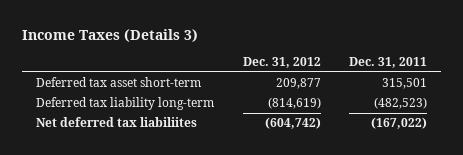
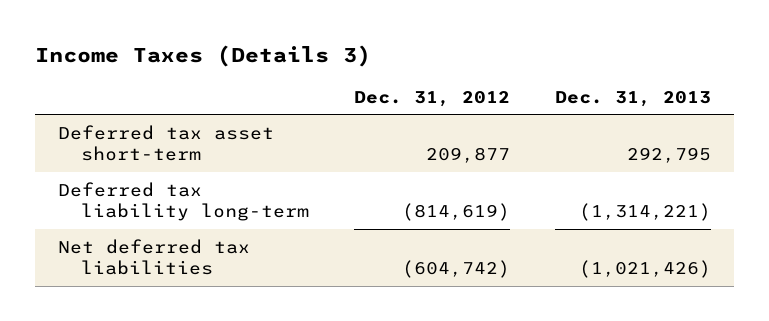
- | Dec. 31, 2012 | Dec. 31, 2011
+ | Dec. 31, 2012 | Dec. 31, 2013
- Net deferred tax liabiliites | (604,742) | (167,022)
+ Net deferred tax liabilities | (604,742) | (1,021,426)

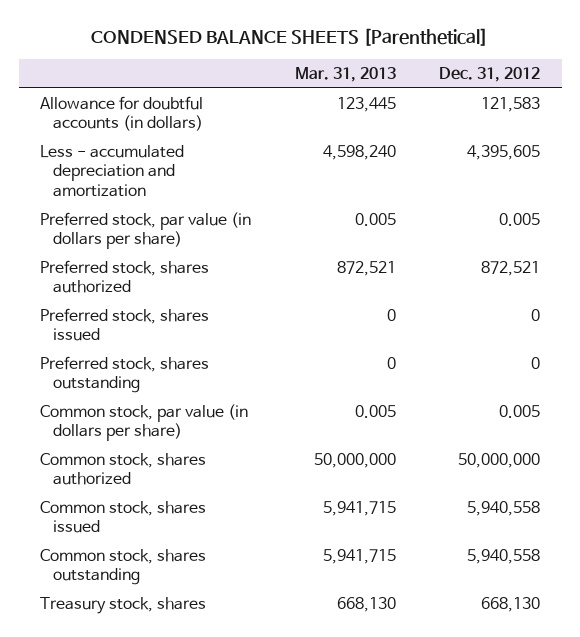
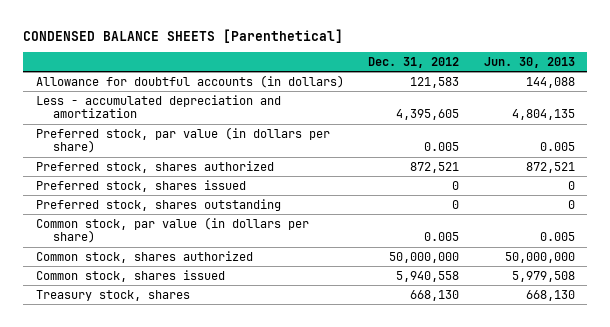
- | Mar. 31, 2013 | Dec. 31, 2012
+ | Dec. 31, 2012 | Jun. 30, 2013
- Common stock, shares outstanding | 5,941,715 | 5,940,558

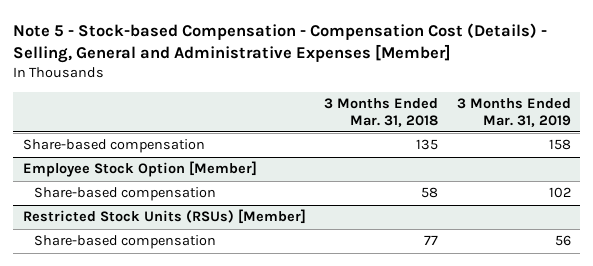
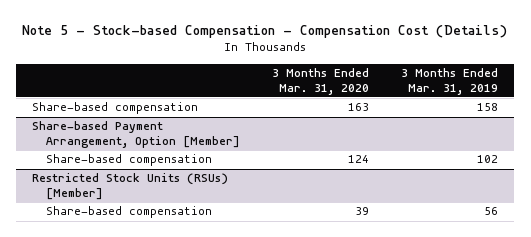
- Note 5 - Stock-based Compensation - Compensation Cost (Details) - Selling, General and Administrative Expenses [Member]
+ Note 5 - Stock-based Compensation - Compensation Cost (Details)
- | 3 Months Ended Mar. 31, 2018 | 3 Months Ended Mar. 31, 2019
+ | 3 Months Ended Mar. 31, 2020 | 3 Months Ended Mar. 31, 2019
- Employee Stock Option [Member]
+ Share-based Payment Arrangement, Option [Member]

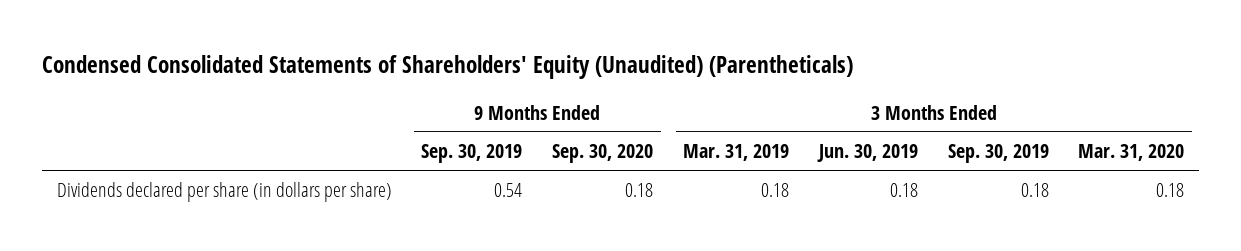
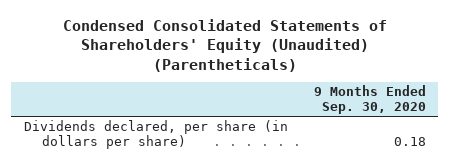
- | 9 Months Ended Sep. 30, 2019 | 9 Months Ended Sep. 30, 2020 | 3 Months Ended Mar. 31, 2019 | 3 Months Ended Jun. 30, 2019 | 3 Months Ended Sep. 30, 2019 | 3 Months Ended Mar. 31, 2020
+ | 9 Months Ended Sep. 30, 2020
- Dividends declared per share (in dollars per share) | 0.54 | 0.18 | 0.18 | 0.18 | 0.18 | 0.18
+ Dividends declared, per share (in dollars per share) | 0.18

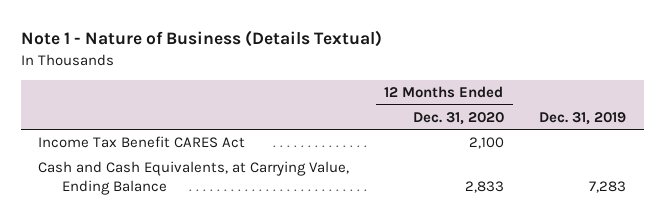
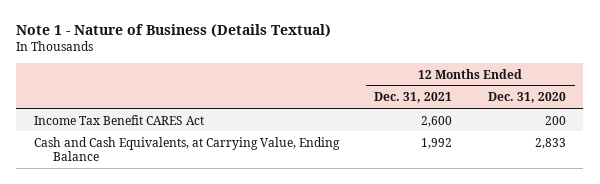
- | 12 Months Ended Dec. 31, 2020 | Dec. 31, 2019
+ | 12 Months Ended Dec. 31, 2021 | 12 Months Ended Dec. 31, 2020
- Income Tax Benefit CARES Act | 2,100 |
+ Income Tax Benefit CARES Act | 2,600 | 200

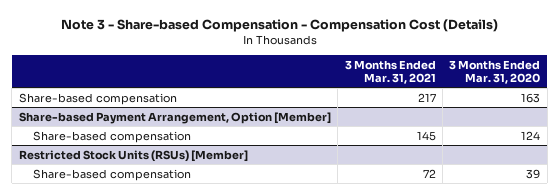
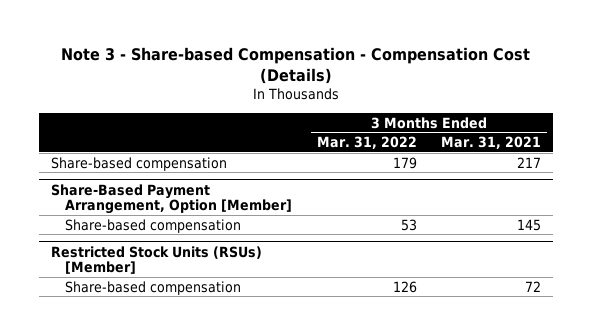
- | 3 Months Ended Mar. 31, 2021 | 3 Months Ended Mar. 31, 2020
+ | 3 Months Ended Mar. 31, 2022 | 3 Months Ended Mar. 31, 2021
- Share-based Payment Arrangement, Option [Member]
+ Share-Based Payment Arrangement, Option [Member]

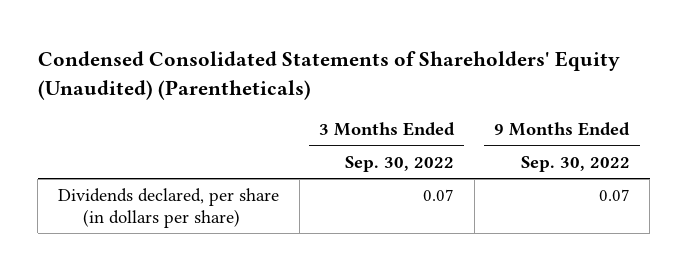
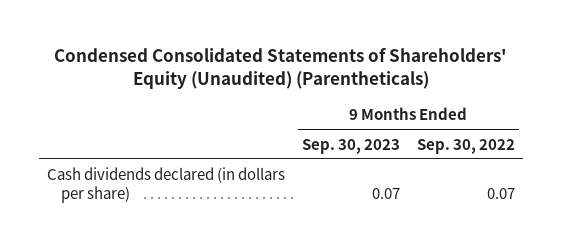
- | 3 Months Ended Sep. 30, 2022 | 9 Months Ended Sep. 30, 2022
+ | 9 Months Ended Sep. 30, 2023 | 9 Months Ended Sep. 30, 2022
- Dividends declared, per share (in dollars per share) | 0.07 | 0.07
+ Cash dividends declared (in dollars per share) | 0.07 | 0.07

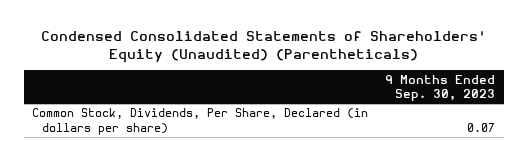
- | 9 Months Ended Sep. 30, 2023 | 9 Months Ended Sep. 30, 2022
+ | 9 Months Ended Sep. 30, 2023
- Cash dividends declared (in dollars per share) | 0.07 | 0.07
+ Common Stock, Dividends, Per Share, Declared (in dollars per share) | 0.07

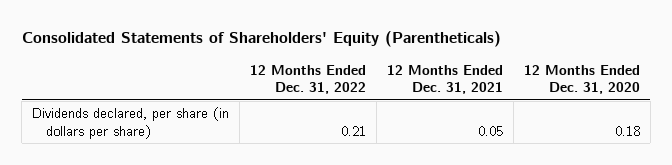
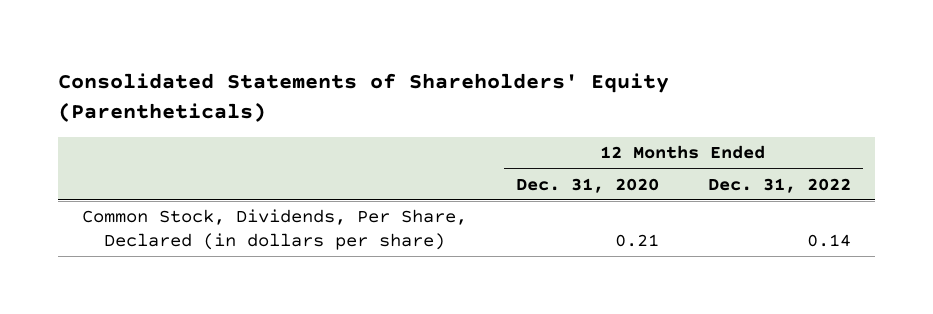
- | 12 Months Ended Dec. 31, 2022 | 12 Months Ended Dec. 31, 2021 | 12 Months Ended Dec. 31, 2020
+ | 12 Months Ended Dec. 31, 2020 | 12 Months Ended Dec. 31, 2022
- Dividends declared, per share (in dollars per share) | 0.21 | 0.05 | 0.18
+ Common Stock, Dividends, Per Share, Declared (in dollars per share) | 0.21 | 0.14

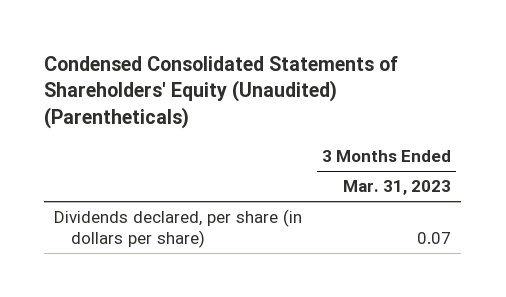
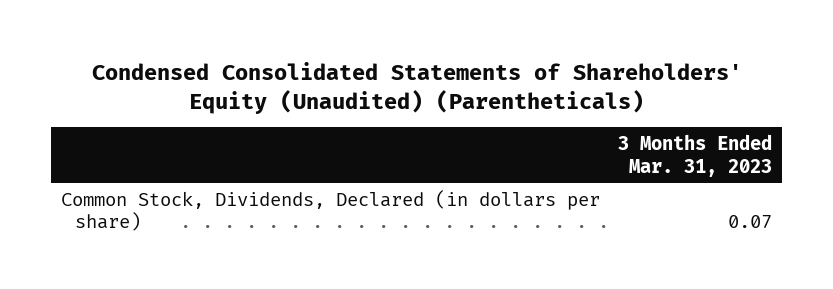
- Dividends declared, per share (in dollars per share) | 0.07
+ Common Stock, Dividends, Declared (in dollars per share) | 0.07

